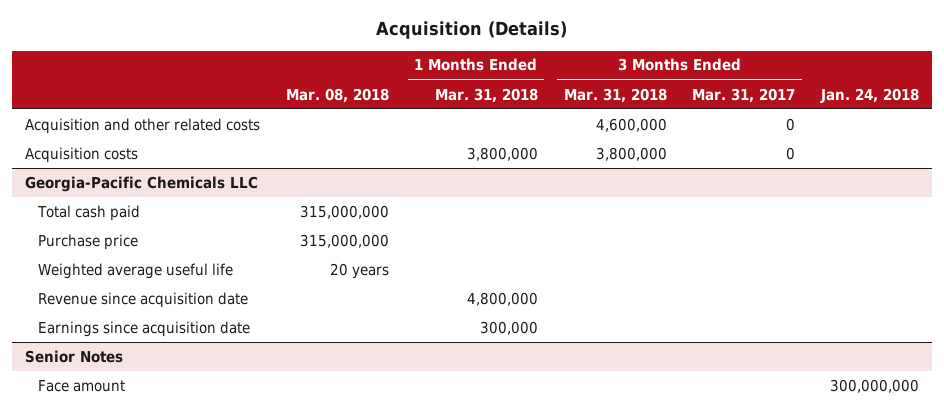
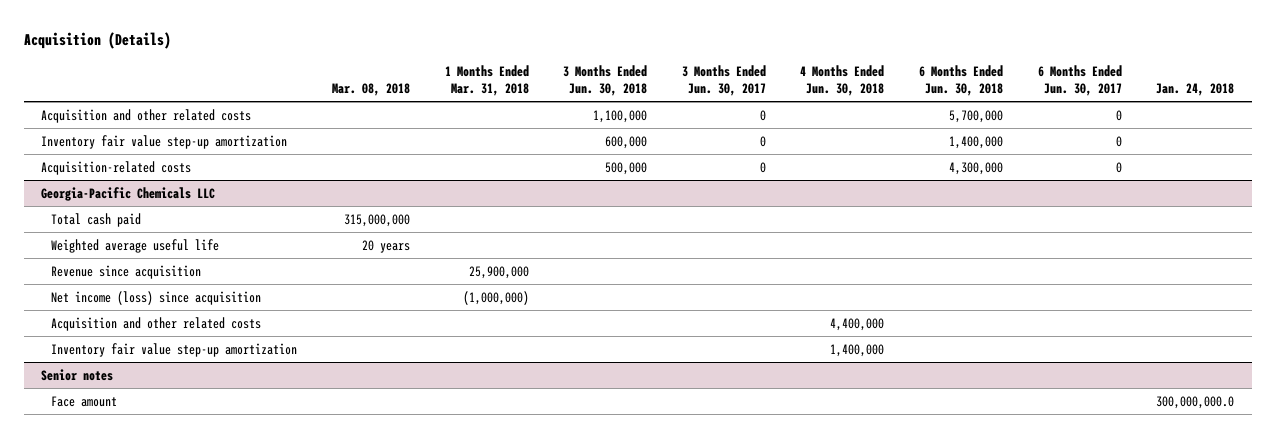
- | Mar. 08, 2018 | 1 Months Ended Mar. 31, 2018 | 3 Months Ended Mar. 31, 2018 | 3 Months Ended Mar. 31, 2017 | Jan. 24, 2018
+ | Mar. 08, 2018 | 1 Months Ended Mar. 31, 2018 | 3 Months Ended Jun. 30, 2018 | 3 Months Ended Jun. 30, 2017 | 4 Months Ended Jun. 30, 2018 | 6 Months Ended Jun. 30, 2018 | 6 Months Ended Jun. 30, 2017 | Jan. 24, 2018
- Acquisition costs | | 3,800,000 | 3,800,000 | 0 |
+ Inventory fair value step-up amortization | | | 600,000 | 0 | | 1,400,000 | 0 |
+ Acquisition-related costs | | | 500,000 | 0 | | 4,300,000 | 0 |
@ Georgia-Pacific Chemicals LLC
- Purchase price | 315,000,000 | | | |
- Revenue since acquisition date | | 4,800,000 | | |
- Earnings since acquisition date | | 300,000 | | |
- Senior Notes
- Face amount | | | | | 300,000,000
@ Georgia-Pacific Chemicals LLC
+ Revenue since acquisition | | 25,900,000 | | | | | |
+ Net income (loss) since acquisition | | (1,000,000) | | | | | |
+ Acquisition and other related costs | | | | | 4,400,000 | | |
+ Inventory fair value step-up amortization | | | | | 1,400,000 | | |
+ Senior notes
+ Face amount | | | | | | | | 300,000,000.0

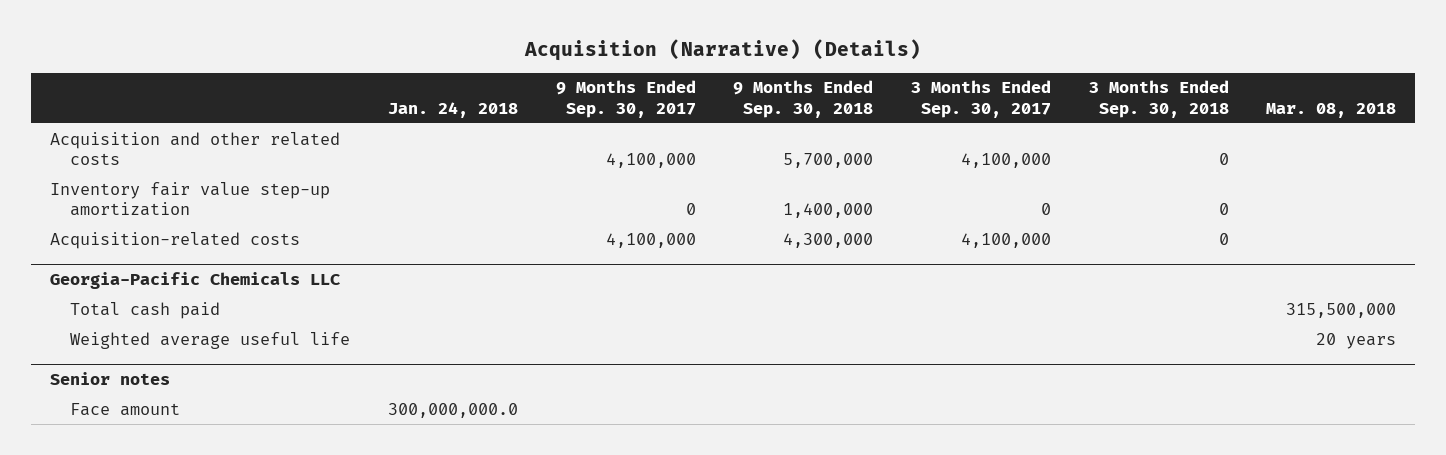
- Acquisition (Details)
+ Acquisition (Narrative) (Details)
- | Mar. 08, 2018 | 1 Months Ended Mar. 31, 2018 | 3 Months Ended Jun. 30, 2018 | 3 Months Ended Jun. 30, 2017 | 4 Months Ended Jun. 30, 2018 | 6 Months Ended Jun. 30, 2018 | 6 Months Ended Jun. 30, 2017 | Jan. 24, 2018
+ | Jan. 24, 2018 | 9 Months Ended Sep. 30, 2017 | 9 Months Ended Sep. 30, 2018 | 3 Months Ended Sep. 30, 2017 | 3 Months Ended Sep. 30, 2018 | Mar. 08, 2018
@ Georgia-Pacific Chemicals LLC
- Total cash paid | 315,000,000 | | | | | | |
+ Total cash paid | | | | | | 315,500,000
- Revenue since acquisition | | 25,900,000 | | | | | |
- Net income (loss) since acquisition | | (1,000,000) | | | | | |
- Acquisition and other related costs | | | | | 4,400,000 | | |
- Inventory fair value step-up amortization | | | | | 1,400,000 | | |

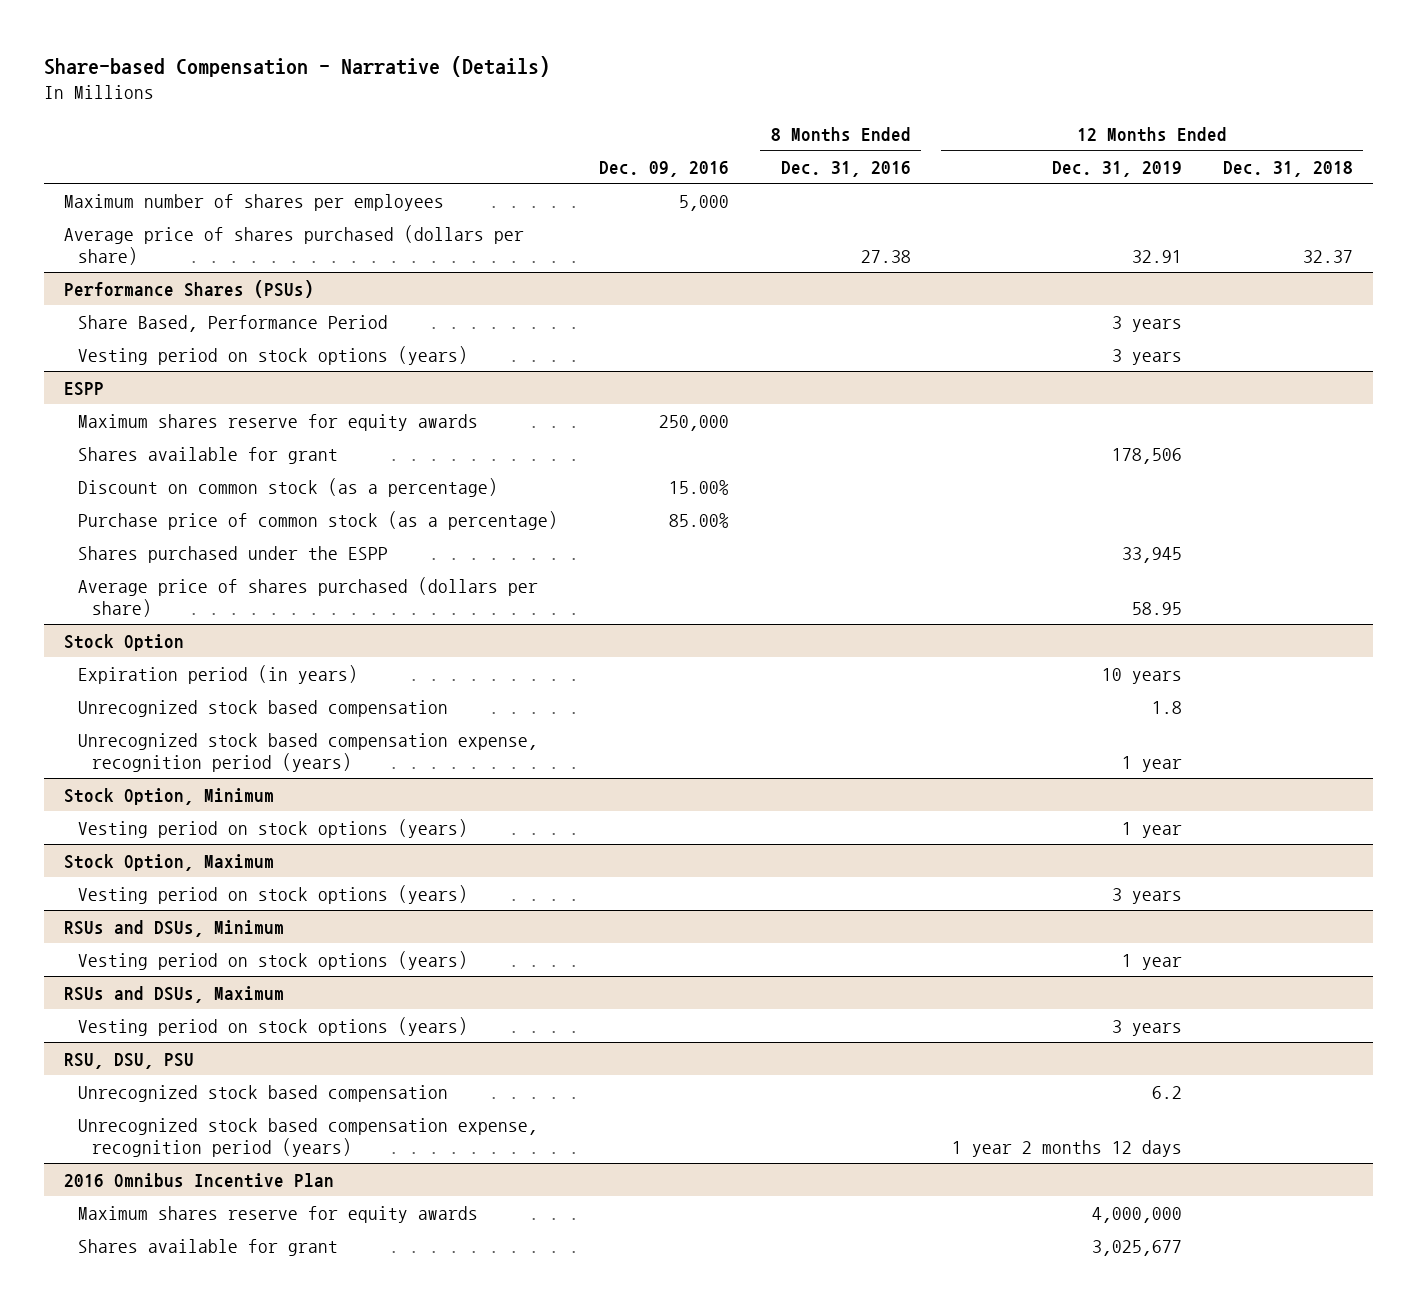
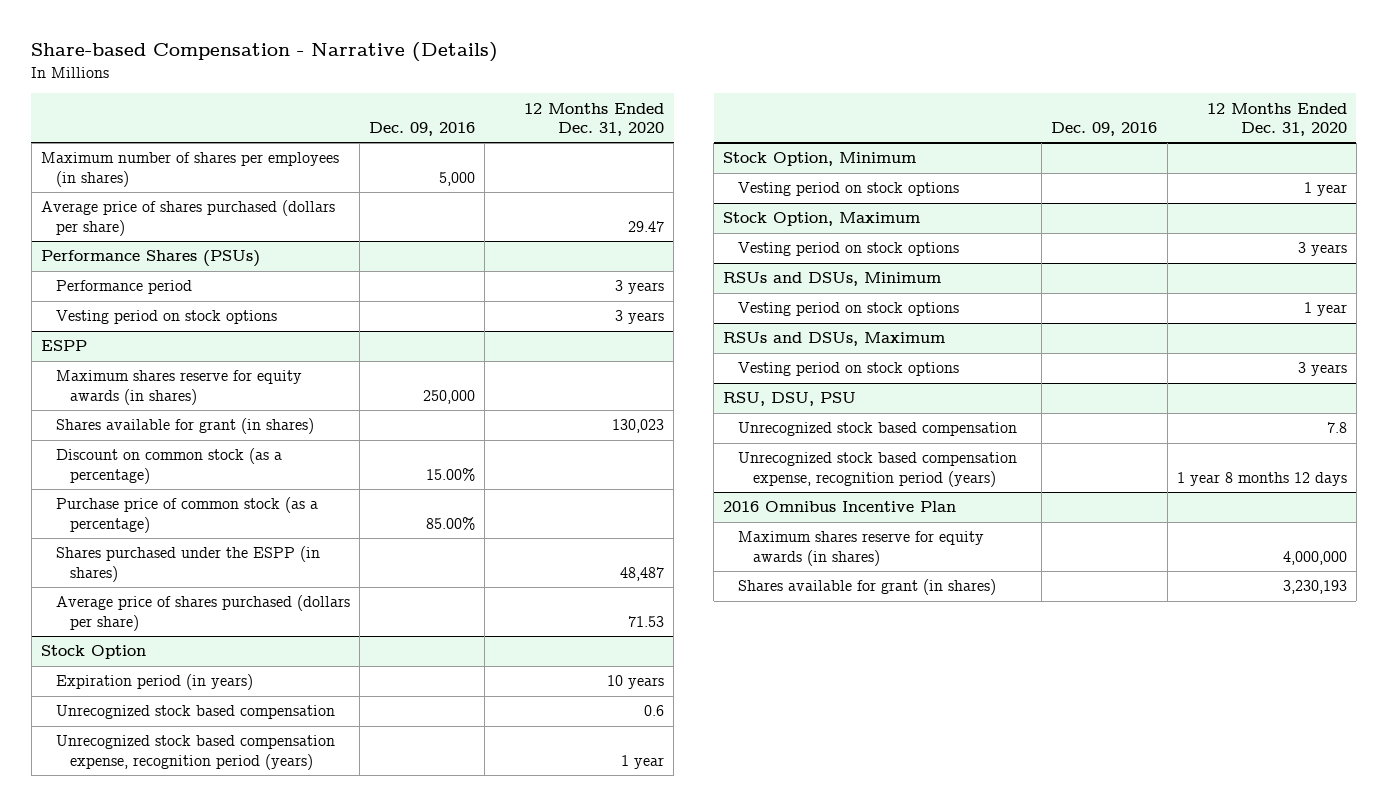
- | Dec. 09, 2016 | 8 Months Ended Dec. 31, 2016 | 12 Months Ended Dec. 31, 2019 | 12 Months Ended Dec. 31, 2018
+ | Dec. 09, 2016 | 12 Months Ended Dec. 31, 2020
- Maximum number of shares per employees | 5,000 | | |
+ Maximum number of shares per employees (in shares) | 5,000 |
@ Performance Shares (PSUs)
- Share Based, Performance Period | | | 3 years |
- Vesting period on stock options (years) | | | 3 years |
+ Performance period | | 3 years
+ Vesting period on stock options | | 3 years
@ ESPP
- Maximum shares reserve for equity awards | 250,000 | | |
- Shares available for grant | | | 178,506 |
+ Maximum shares reserve for equity awards (in shares) | 250,000 |
+ Shares available for grant (in shares) | | 130,023
- Shares purchased under the ESPP | | | 33,945 |
+ Shares purchased under the ESPP (in shares) | | 48,487
@ Stock Option, Minimum
- Vesting period on stock options (years) | | | 1 year |
+ Vesting period on stock options | | 1 year
@ Stock Option, Maximum
- Vesting period on stock options (years) | | | 3 years |
+ Vesting period on stock options | | 3 years
@ RSUs and DSUs, Minimum
- Vesting period on stock options (years) | | | 1 year |
+ Vesting period on stock options | | 1 year
@ RSUs and DSUs, Maximum
- Vesting period on stock options (years) | | | 3 years |
+ Vesting period on stock options | | 3 years
@ 2016 Omnibus Incentive Plan
- Maximum shares reserve for equity awards | | | 4,000,000 |
- Shares available for grant | | | 3,025,677 |
+ Maximum shares reserve for equity awards (in shares) | | 4,000,000
+ Shares available for grant (in shares) | | 3,230,193

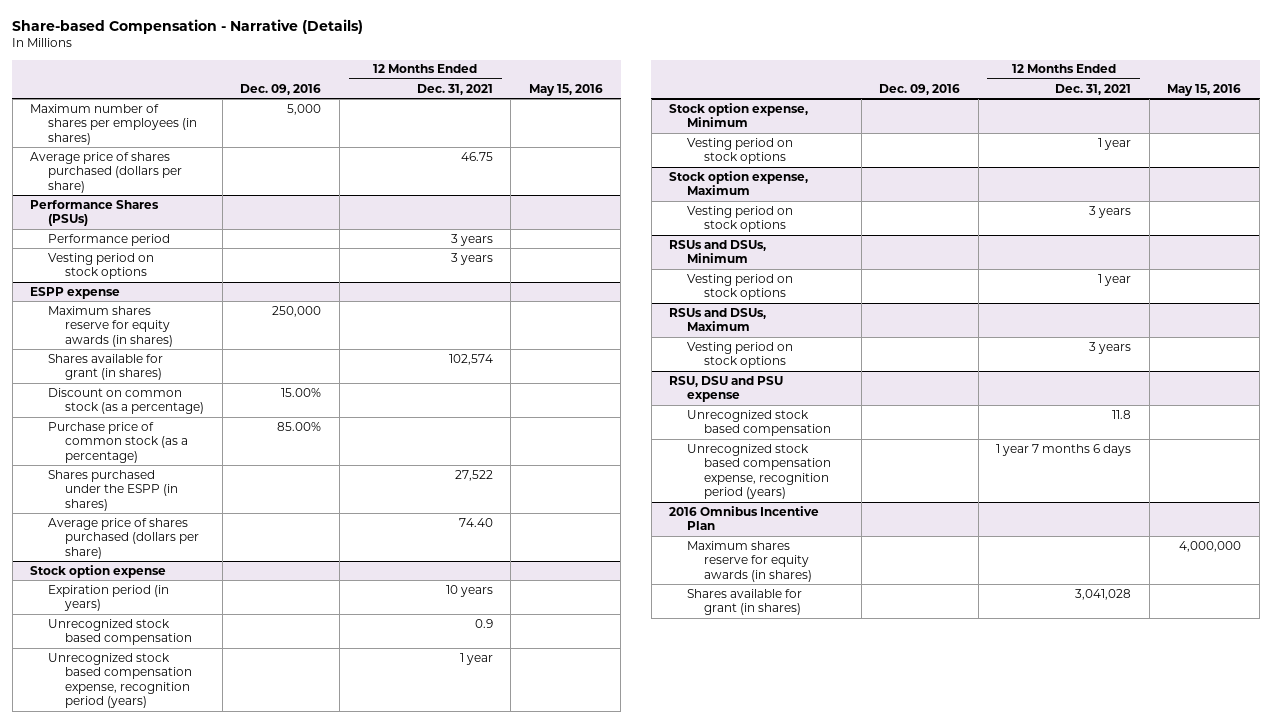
- | Dec. 09, 2016 | 12 Months Ended Dec. 31, 2020
+ | Dec. 09, 2016 | 12 Months Ended Dec. 31, 2021 | May 15, 2016
- ESPP
+ ESPP expense
- Stock Option
+ Stock option expense
- Stock Option, Minimum
+ Stock option expense, Minimum
- Stock Option, Maximum
+ Stock option expense, Maximum
- RSU, DSU, PSU
+ RSU, DSU and PSU expense

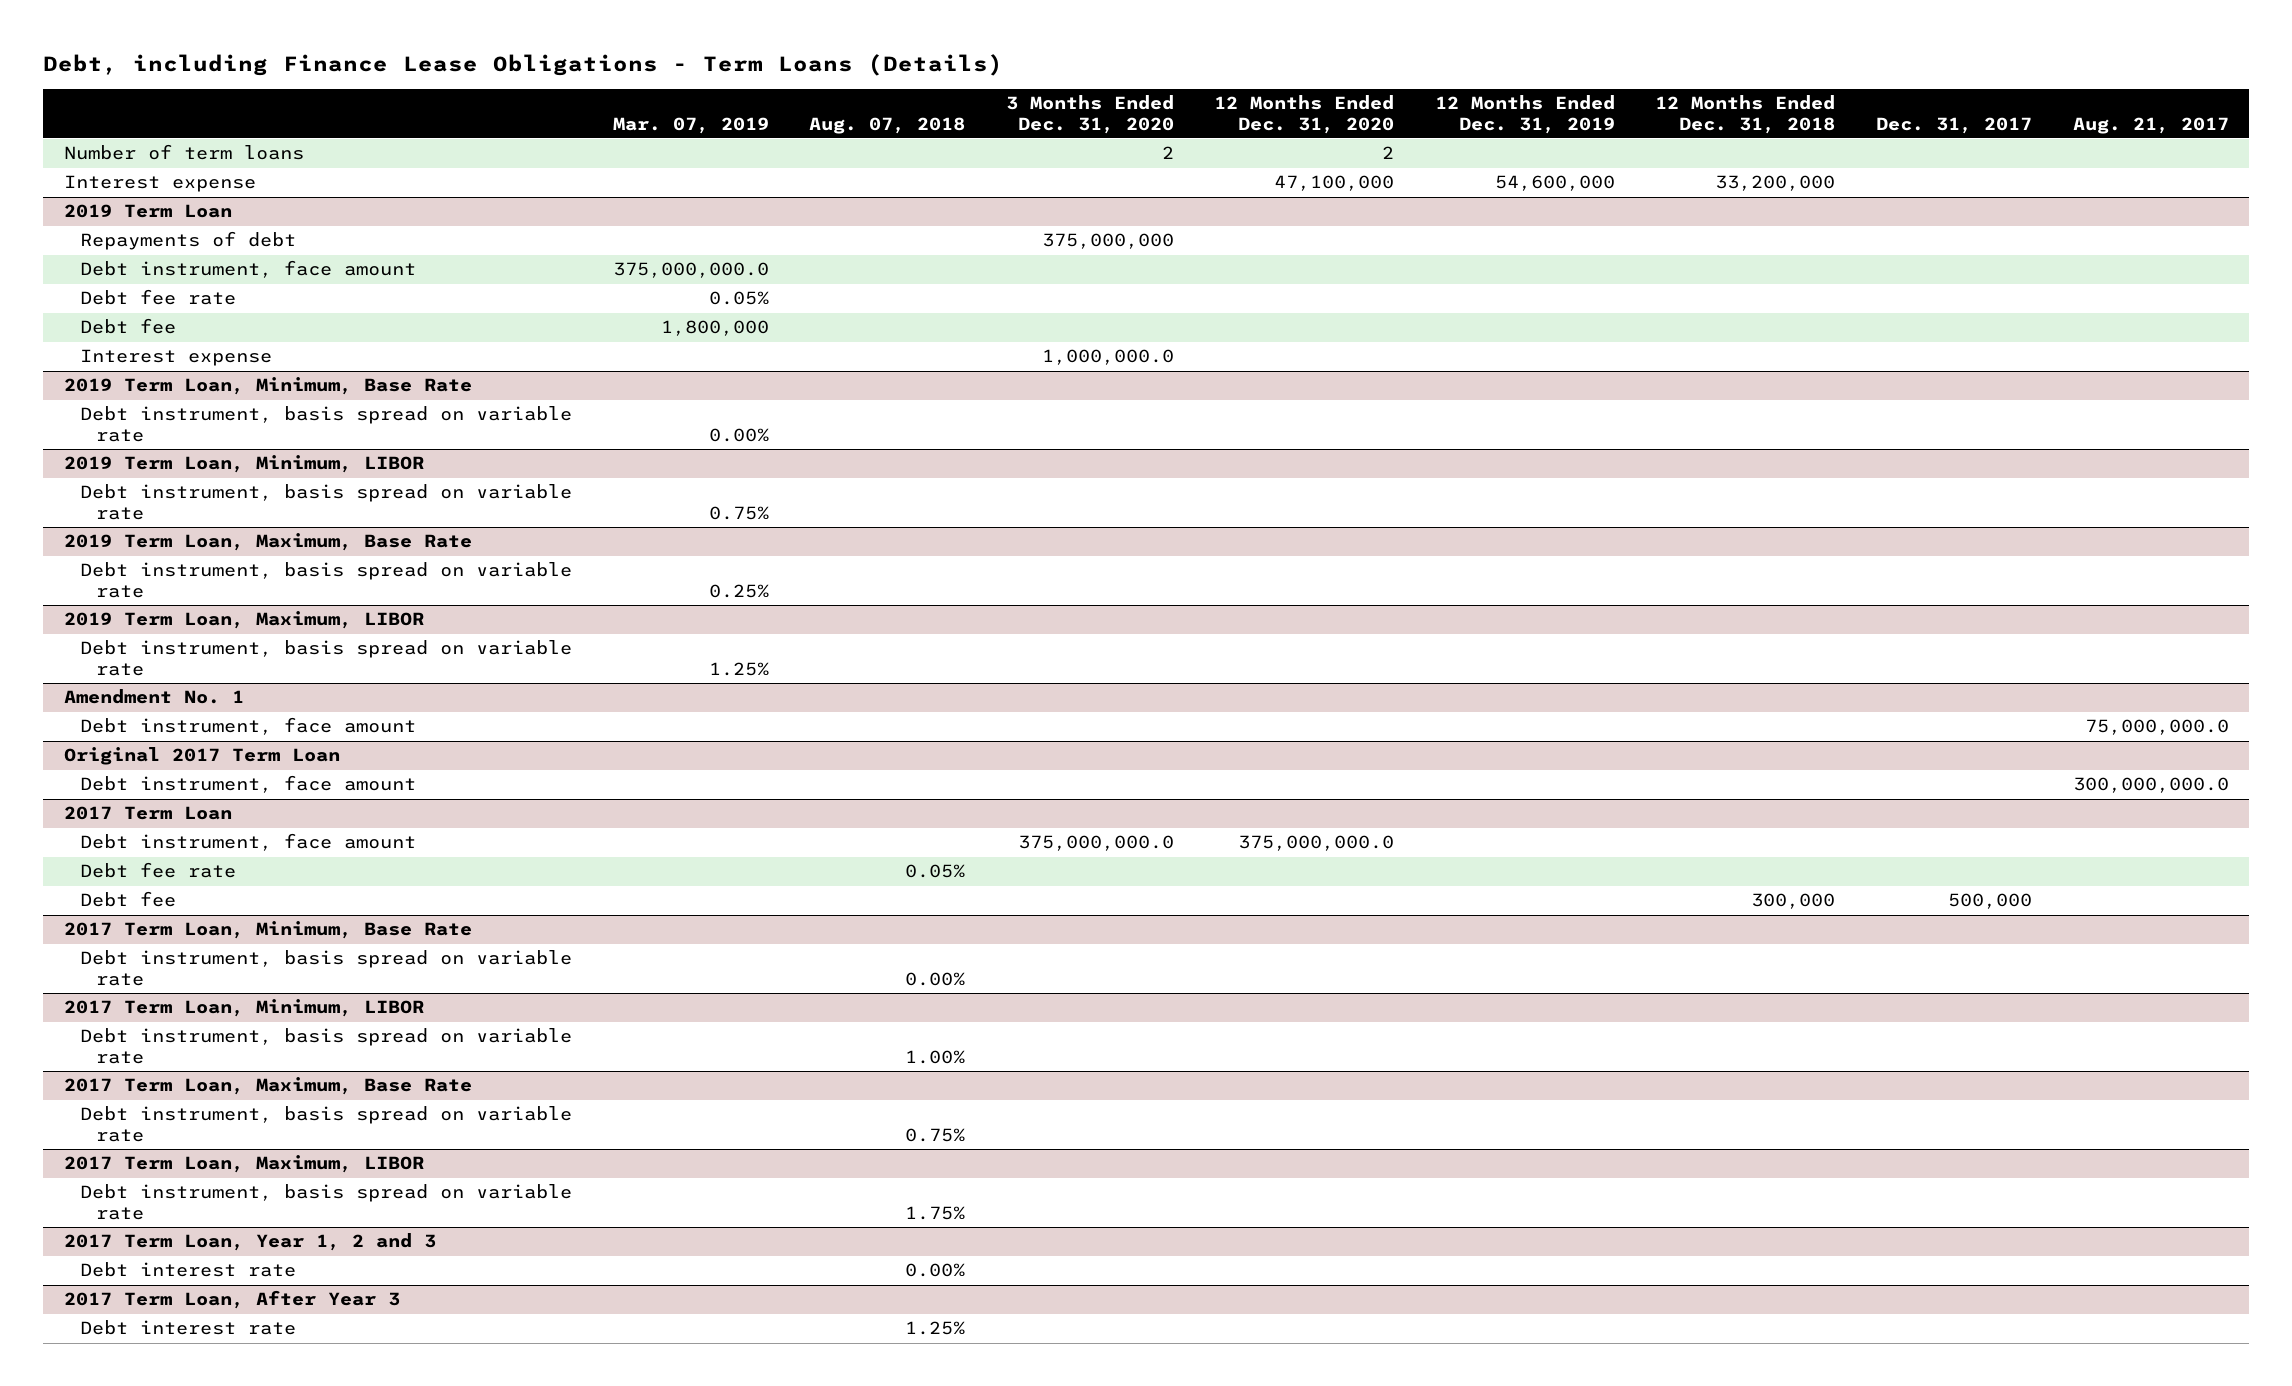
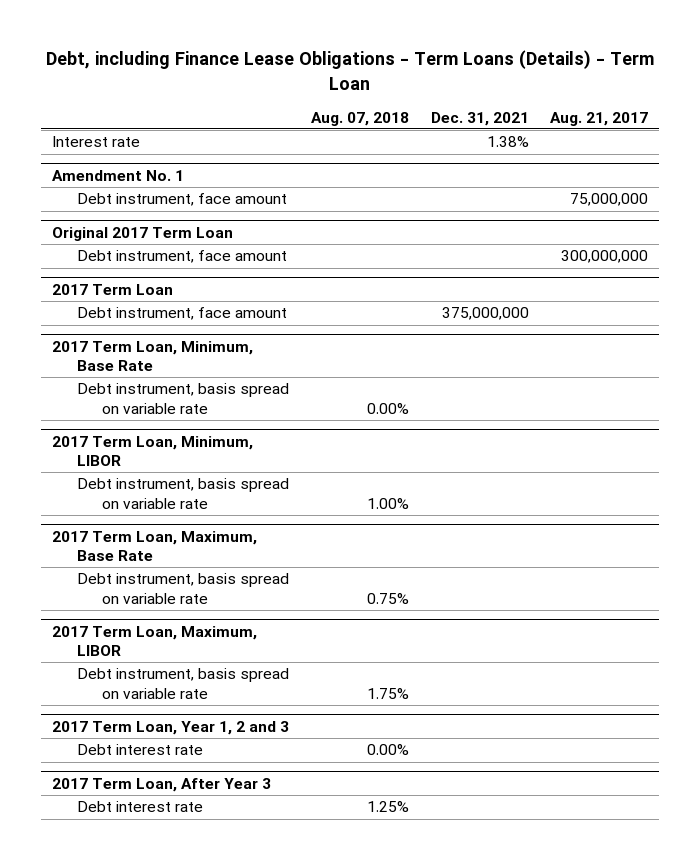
- Debt, including Finance Lease Obligations - Term Loans (Details)
+ Debt, including Finance Lease Obligations - Term Loans (Details) - Term Loan
- | Mar. 07, 2019 | Aug. 07, 2018 | 3 Months Ended Dec. 31, 2020 | 12 Months Ended Dec. 31, 2020 | 12 Months Ended Dec. 31, 2019 | 12 Months Ended Dec. 31, 2018 | Dec. 31, 2017 | Aug. 21, 2017
+ | Aug. 07, 2018 | Dec. 31, 2021 | Aug. 21, 2017
- Number of term loans | | | 2 | 2 | | | |
- Interest expense | | | | 47,100,000 | 54,600,000 | 33,200,000 | |
- 2019 Term Loan
- Repayments of debt | | | 375,000,000 | | | | |
- Debt instrument, face amount | 375,000,000.0 | | | | | | |
- Debt fee rate | 0.05% | | | | | | |
- Debt fee | 1,800,000 | | | | | | |
- Interest expense | | | 1,000,000.0 | | | | |
- 2019 Term Loan, Minimum, Base Rate
- Debt instrument, basis spread on variable rate | 0.00% | | | | | | |
- 2019 Term Loan, Minimum, LIBOR
- Debt instrument, basis spread on variable rate | 0.75% | | | | | | |
- 2019 Term Loan, Maximum, Base Rate
- Debt instrument, basis spread on variable rate | 0.25% | | | | | | |
- 2019 Term Loan, Maximum, LIBOR
- Debt instrument, basis spread on variable rate | 1.25% | | | | | | |
+ Interest rate | | 1.38% |
@ Amendment No. 1
- Debt instrument, face amount | | | | | | | | 75,000,000.0
+ Debt instrument, face amount | | | 75,000,000
@ Original 2017 Term Loan
- Debt instrument, face amount | | | | | | | | 300,000,000.0
+ Debt instrument, face amount | | | 300,000,000
@ 2017 Term Loan
- Debt fee rate | | 0.05% | | | | | |
- Debt fee | | | | | | 300,000 | 500,000 |

